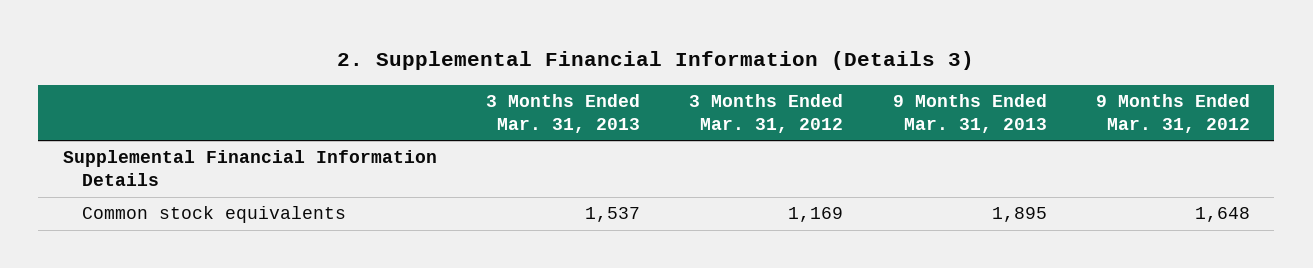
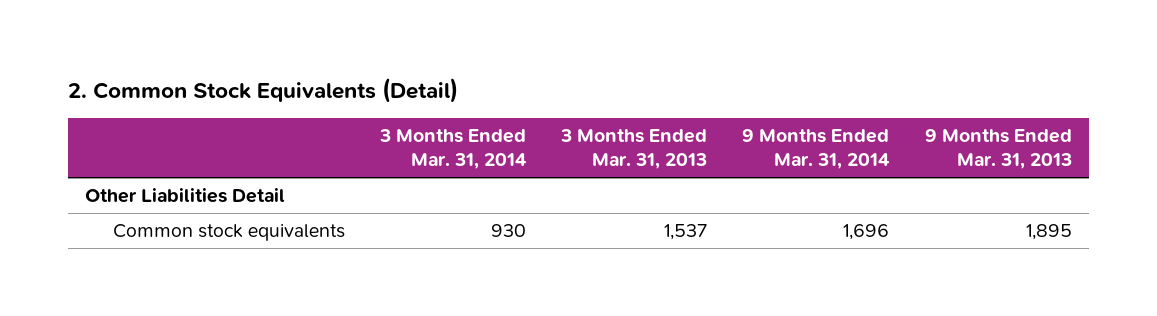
- 2. Supplemental Financial Information (Details 3)
+ 2. Common Stock Equivalents (Detail)
- | 3 Months Ended Mar. 31, 2013 | 3 Months Ended Mar. 31, 2012 | 9 Months Ended Mar. 31, 2013 | 9 Months Ended Mar. 31, 2012
+ | 3 Months Ended Mar. 31, 2014 | 3 Months Ended Mar. 31, 2013 | 9 Months Ended Mar. 31, 2014 | 9 Months Ended Mar. 31, 2013
- Supplemental Financial Information Details
+ Other Liabilities Detail

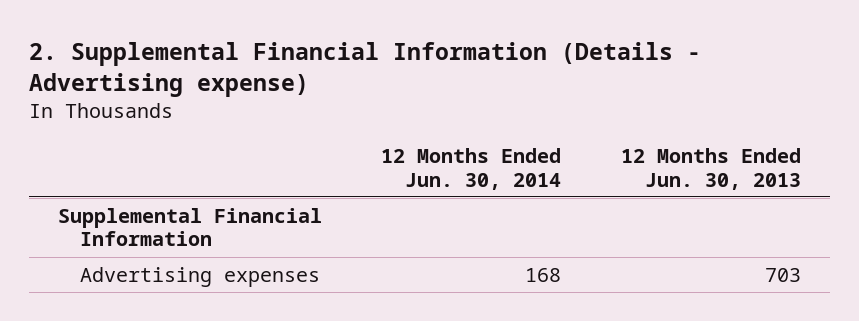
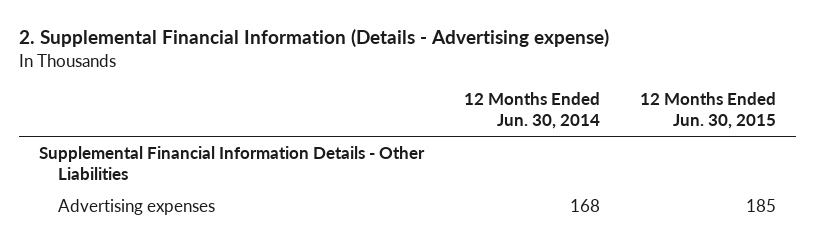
- | 12 Months Ended Jun. 30, 2014 | 12 Months Ended Jun. 30, 2013
+ | 12 Months Ended Jun. 30, 2014 | 12 Months Ended Jun. 30, 2015
- Supplemental Financial Information
+ Supplemental Financial Information Details - Other Liabilities

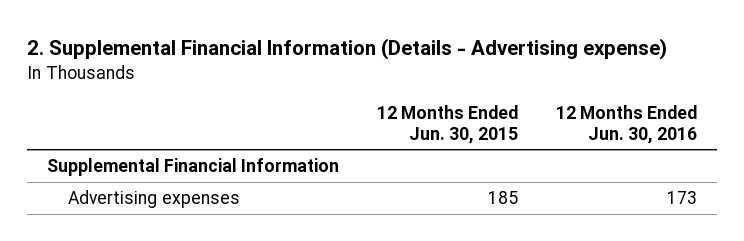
- | 12 Months Ended Jun. 30, 2014 | 12 Months Ended Jun. 30, 2015
+ | 12 Months Ended Jun. 30, 2015 | 12 Months Ended Jun. 30, 2016
- Supplemental Financial Information Details - Other Liabilities
+ Supplemental Financial Information

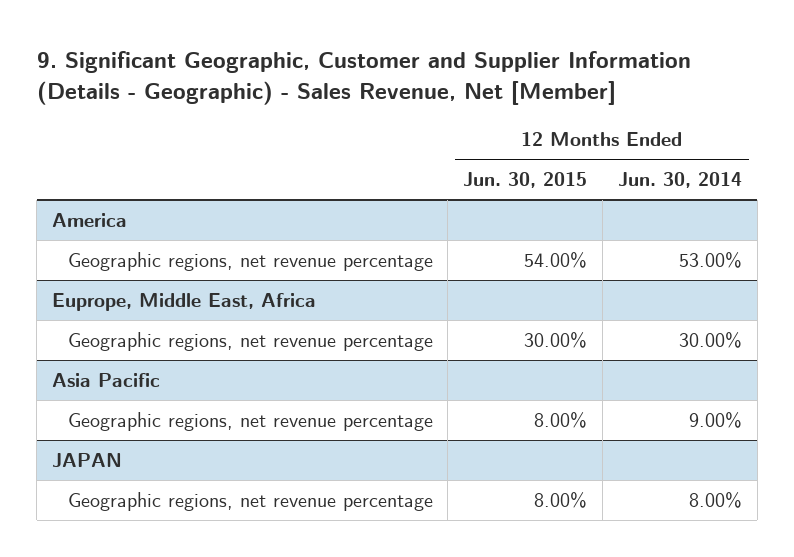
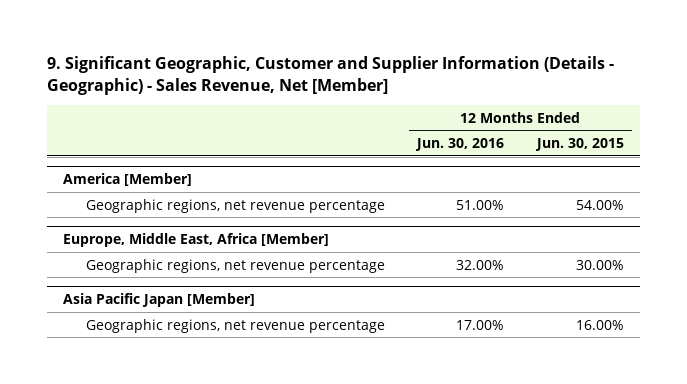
- | 12 Months Ended Jun. 30, 2015 | 12 Months Ended Jun. 30, 2014
+ | 12 Months Ended Jun. 30, 2016 | 12 Months Ended Jun. 30, 2015
- America
+ America [Member]
- Euprope, Middle East, Africa
+ Euprope, Middle East, Africa [Member]
- Asia Pacific
- Geographic regions, net revenue percentage | 8.00% | 9.00%
- JAPAN
- Geographic regions, net revenue percentage | 8.00% | 8.00%
+ Asia Pacific Japan [Member]
+ Geographic regions, net revenue percentage | 17.00% | 16.00%

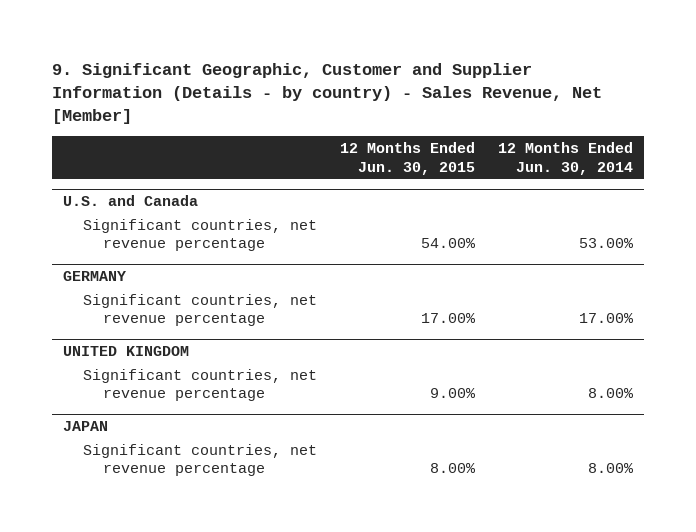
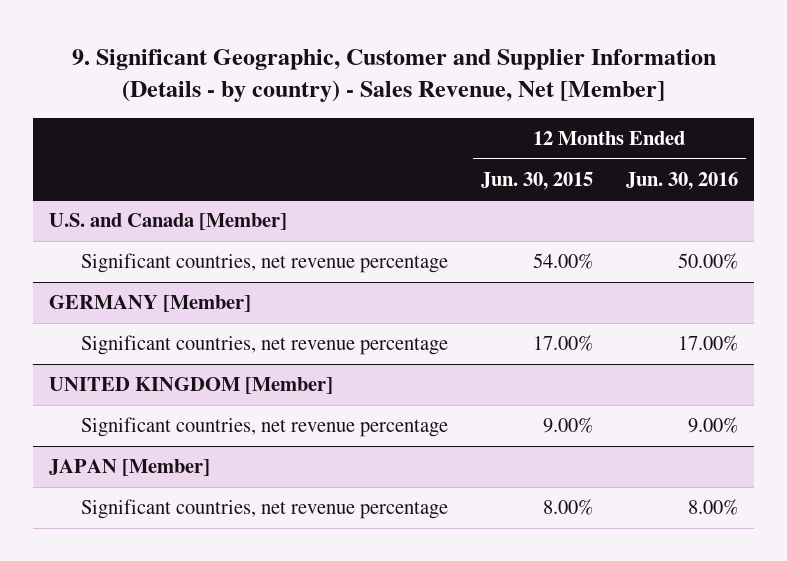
- | 12 Months Ended Jun. 30, 2015 | 12 Months Ended Jun. 30, 2014
+ | 12 Months Ended Jun. 30, 2015 | 12 Months Ended Jun. 30, 2016
- U.S. and Canada
+ U.S. and Canada [Member]
- GERMANY
+ GERMANY [Member]
- UNITED KINGDOM
+ UNITED KINGDOM [Member]
- JAPAN
+ JAPAN [Member]

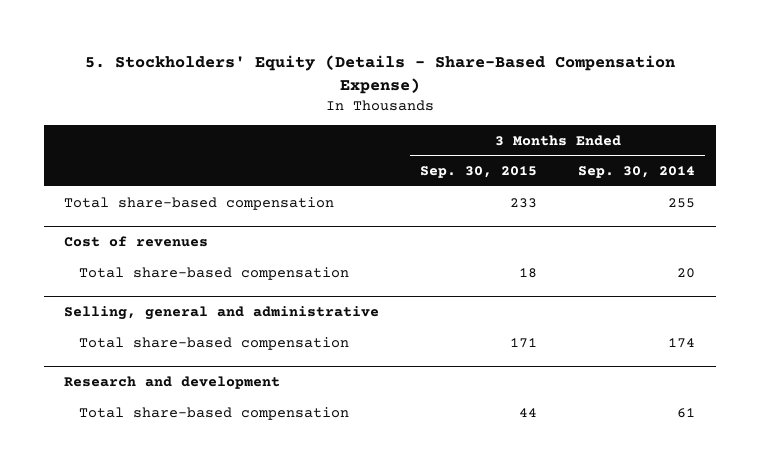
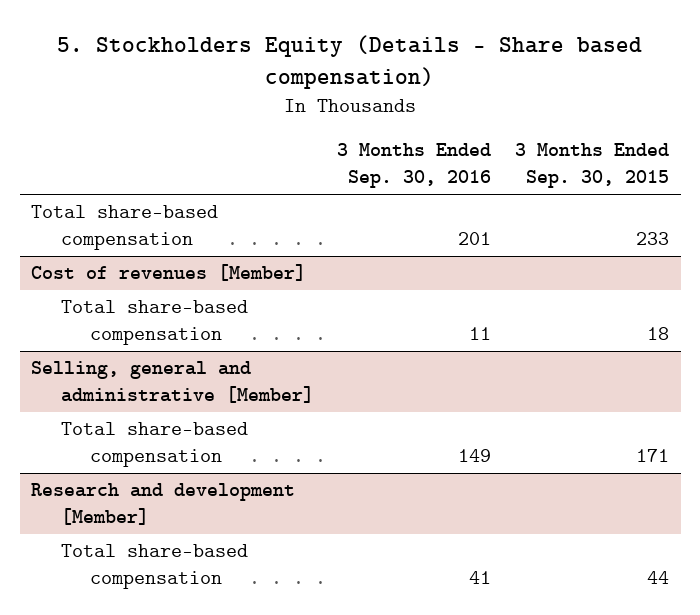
- 5. Stockholders' Equity (Details - Share-Based Compensation Expense)
+ 5. Stockholders Equity (Details - Share based compensation)
- | 3 Months Ended Sep. 30, 2015 | 3 Months Ended Sep. 30, 2014
+ | 3 Months Ended Sep. 30, 2016 | 3 Months Ended Sep. 30, 2015
- Cost of revenues
+ Cost of revenues [Member]
- Selling, general and administrative
+ Selling, general and administrative [Member]
- Research and development
+ Research and development [Member]

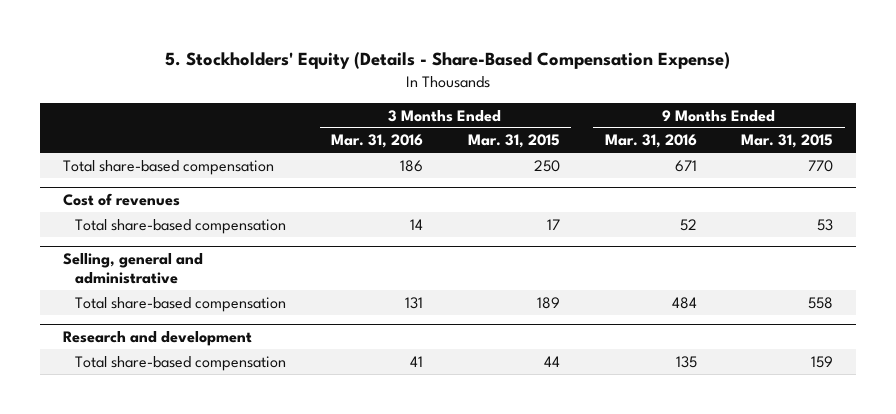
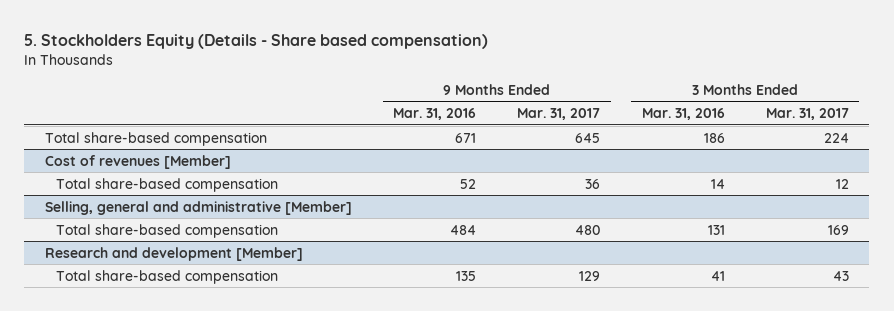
- 5. Stockholders' Equity (Details - Share-Based Compensation Expense)
+ 5. Stockholders Equity (Details - Share based compensation)
- | 3 Months Ended Mar. 31, 2016 | 3 Months Ended Mar. 31, 2015 | 9 Months Ended Mar. 31, 2016 | 9 Months Ended Mar. 31, 2015
+ | 9 Months Ended Mar. 31, 2016 | 9 Months Ended Mar. 31, 2017 | 3 Months Ended Mar. 31, 2016 | 3 Months Ended Mar. 31, 2017
- Cost of revenues
+ Cost of revenues [Member]
- Selling, general and administrative
+ Selling, general and administrative [Member]
- Research and development
+ Research and development [Member]

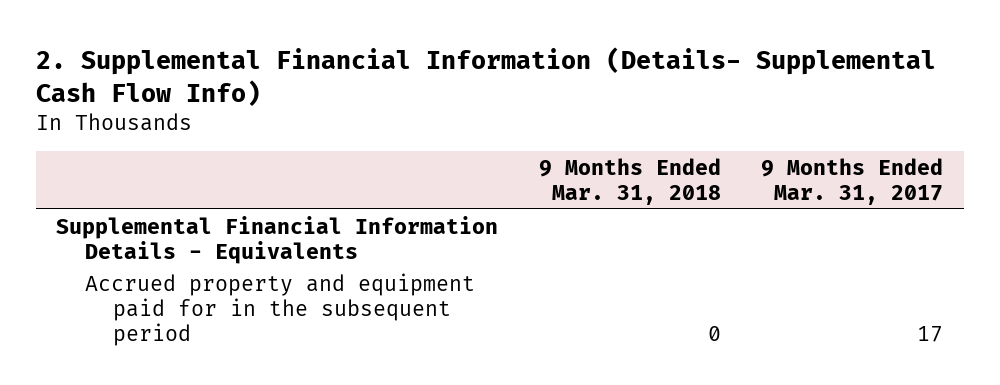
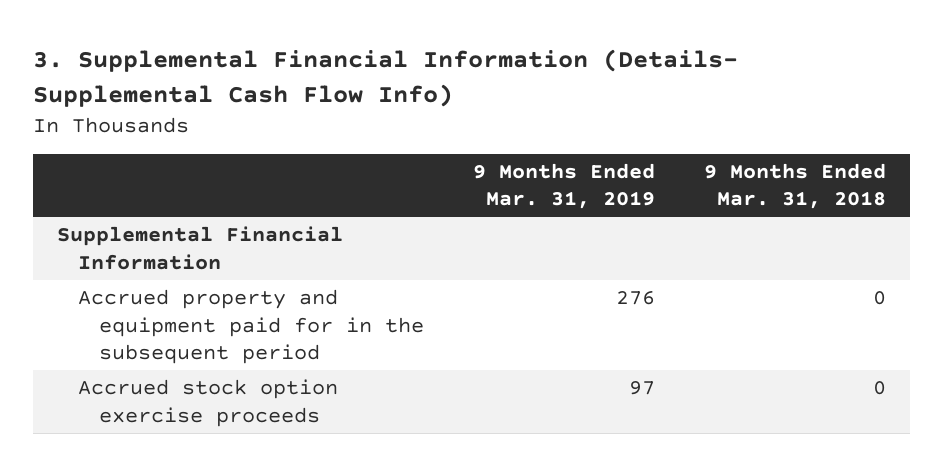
- 2. Supplemental Financial Information (Details- Supplemental Cash Flow Info)
+ 3. Supplemental Financial Information (Details- Supplemental Cash Flow Info)
- | 9 Months Ended Mar. 31, 2018 | 9 Months Ended Mar. 31, 2017
+ | 9 Months Ended Mar. 31, 2019 | 9 Months Ended Mar. 31, 2018
- Supplemental Financial Information Details - Equivalents
+ Supplemental Financial Information
+ Accrued stock option exercise proceeds | 97 | 0

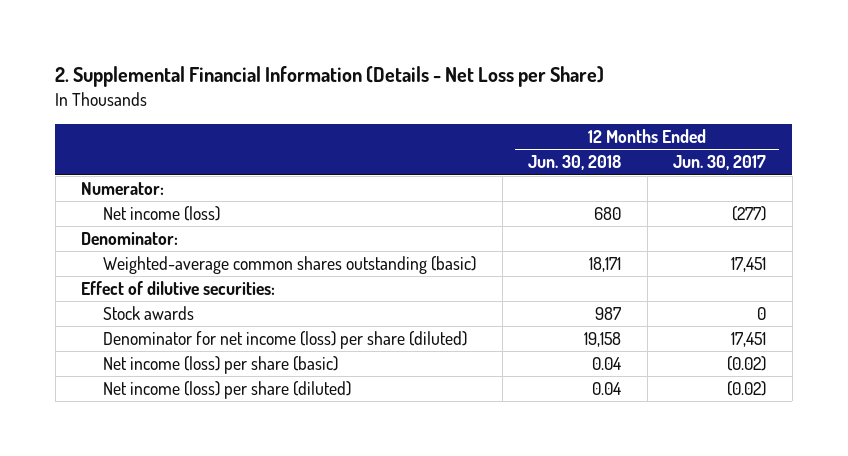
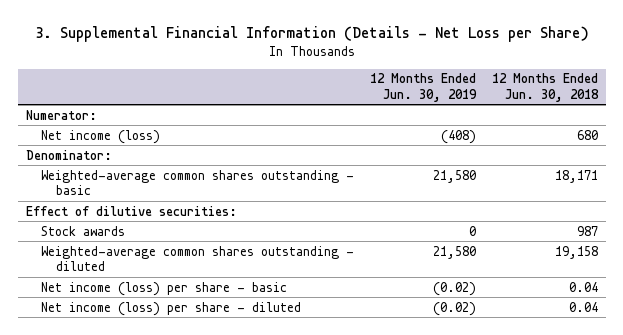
- 2. Supplemental Financial Information (Details - Net Loss per Share)
+ 3. Supplemental Financial Information (Details - Net Loss per Share)
- | 12 Months Ended Jun. 30, 2018 | 12 Months Ended Jun. 30, 2017
+ | 12 Months Ended Jun. 30, 2019 | 12 Months Ended Jun. 30, 2018
- Weighted-average common shares outstanding (basic) | 18,171 | 17,451
+ Weighted-average common shares outstanding - basic | 21,580 | 18,171
- Denominator for net income (loss) per share (diluted) | 19,158 | 17,451
- Net income (loss) per share (basic) | 0.04 | (0.02)
- Net income (loss) per share (diluted) | 0.04 | (0.02)
+ Weighted-average common shares outstanding - diluted | 21,580 | 19,158
+ Net income (loss) per share - basic | (0.02) | 0.04
+ Net income (loss) per share - diluted | (0.02) | 0.04

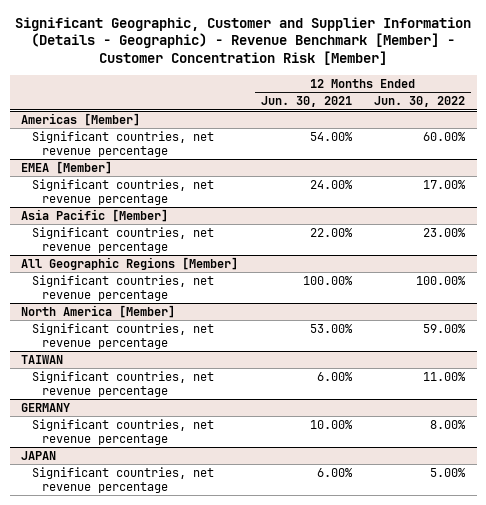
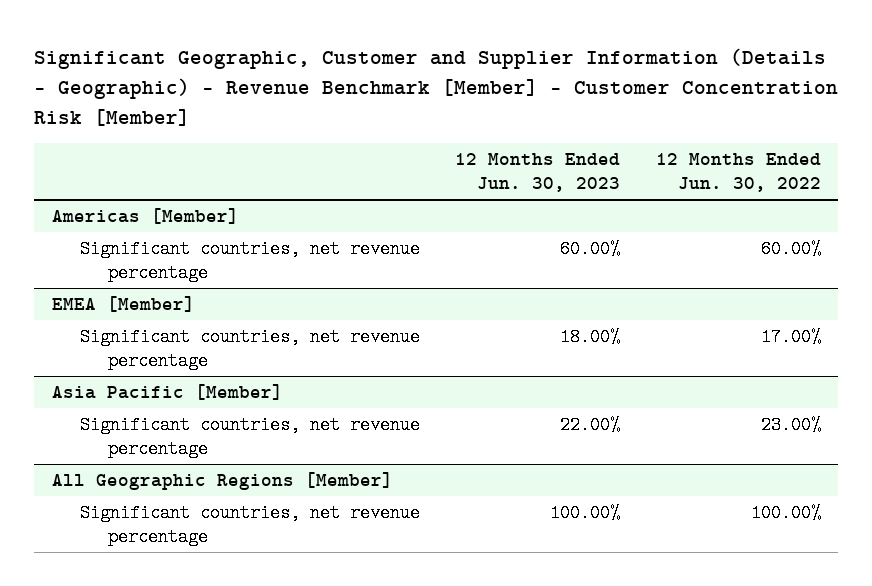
- | 12 Months Ended Jun. 30, 2021 | 12 Months Ended Jun. 30, 2022
+ | 12 Months Ended Jun. 30, 2023 | 12 Months Ended Jun. 30, 2022
- North America [Member]
- Significant countries, net revenue percentage | 53.00% | 59.00%
- TAIWAN
- Significant countries, net revenue percentage | 6.00% | 11.00%
- GERMANY
- Significant countries, net revenue percentage | 10.00% | 8.00%
- JAPAN
- Significant countries, net revenue percentage | 6.00% | 5.00%

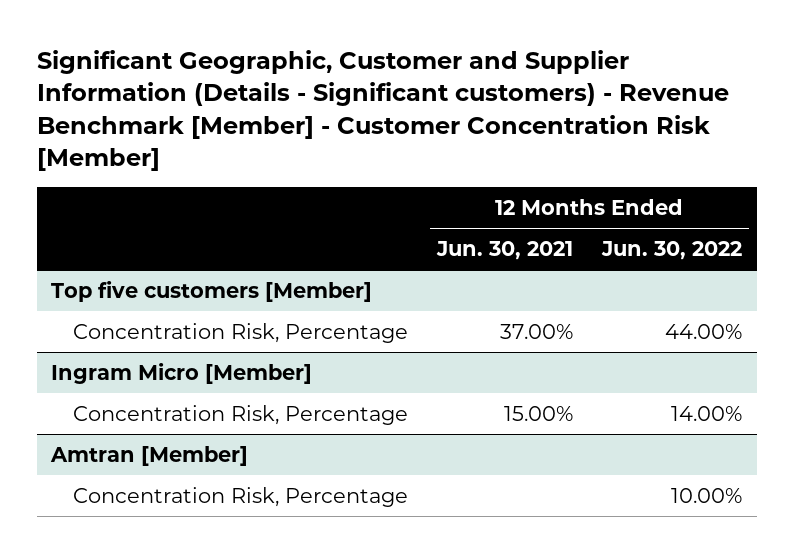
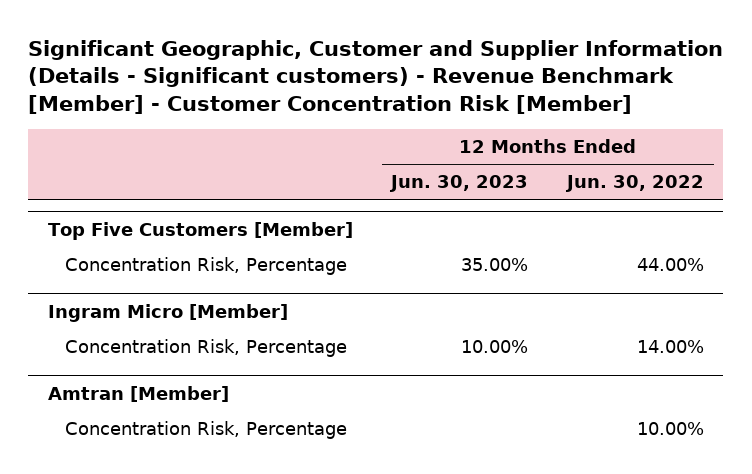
- | 12 Months Ended Jun. 30, 2021 | 12 Months Ended Jun. 30, 2022
+ | 12 Months Ended Jun. 30, 2023 | 12 Months Ended Jun. 30, 2022
- Top five customers [Member]
+ Top Five Customers [Member]

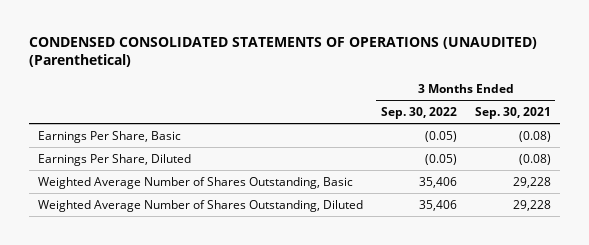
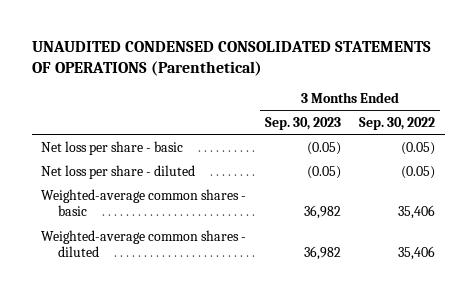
- CONDENSED CONSOLIDATED STATEMENTS OF OPERATIONS (UNAUDITED) (Parenthetical)
+ UNAUDITED CONDENSED CONSOLIDATED STATEMENTS OF OPERATIONS (Parenthetical)
- | 3 Months Ended Sep. 30, 2022 | 3 Months Ended Sep. 30, 2021
+ | 3 Months Ended Sep. 30, 2023 | 3 Months Ended Sep. 30, 2022
- Earnings Per Share, Basic | (0.05) | (0.08)
- Earnings Per Share, Diluted | (0.05) | (0.08)
- Weighted Average Number of Shares Outstanding, Basic | 35,406 | 29,228
- Weighted Average Number of Shares Outstanding, Diluted | 35,406 | 29,228
+ Net loss per share - basic | (0.05) | (0.05)
+ Net loss per share - diluted | (0.05) | (0.05)
+ Weighted-average common shares - basic | 36,982 | 35,406
+ Weighted-average common shares - diluted | 36,982 | 35,406

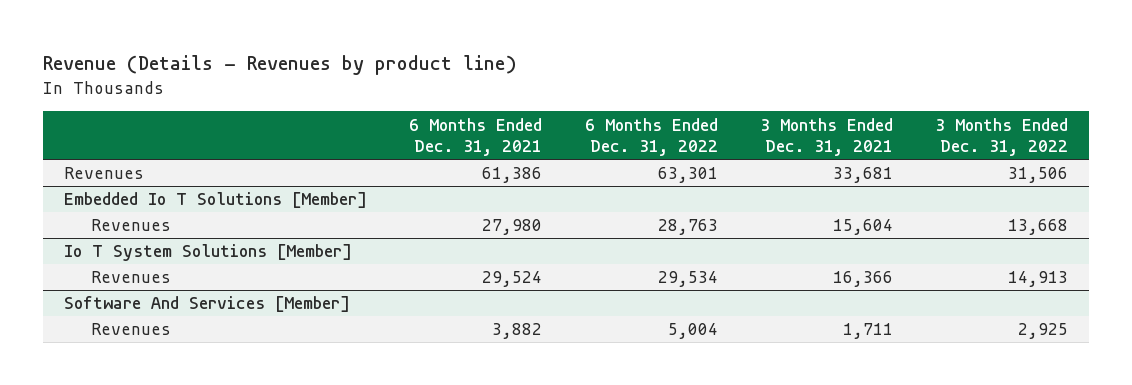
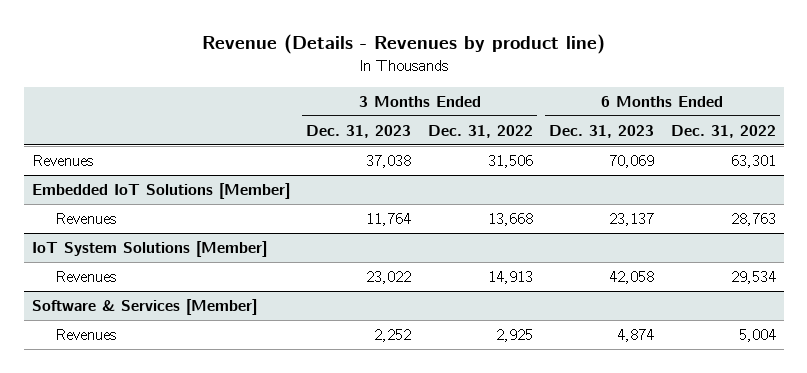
- | 6 Months Ended Dec. 31, 2021 | 6 Months Ended Dec. 31, 2022 | 3 Months Ended Dec. 31, 2021 | 3 Months Ended Dec. 31, 2022
+ | 3 Months Ended Dec. 31, 2023 | 3 Months Ended Dec. 31, 2022 | 6 Months Ended Dec. 31, 2023 | 6 Months Ended Dec. 31, 2022
- Embedded Io T Solutions [Member]
+ Embedded IoT Solutions [Member]
- Io T System Solutions [Member]
+ IoT System Solutions [Member]
- Software And Services [Member]
+ Software & Services [Member]

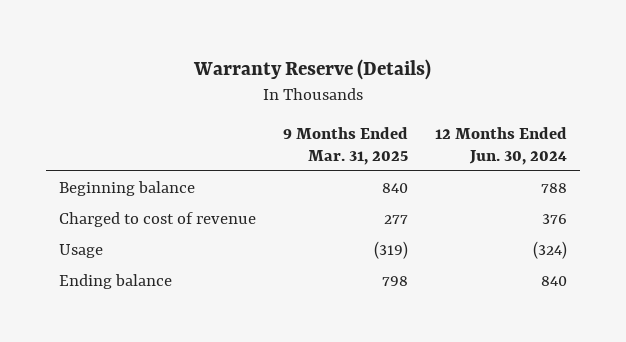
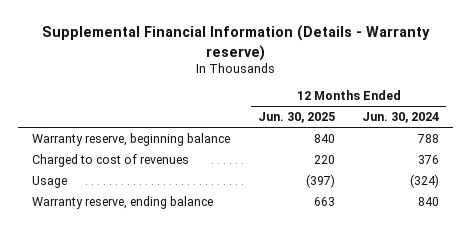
- Warranty Reserve (Details)
+ Supplemental Financial Information (Details - Warranty reserve)
- | 9 Months Ended Mar. 31, 2025 | 12 Months Ended Jun. 30, 2024
+ | 12 Months Ended Jun. 30, 2025 | 12 Months Ended Jun. 30, 2024
- Beginning balance | 840 | 788
- Charged to cost of revenue | 277 | 376
+ Warranty reserve, beginning balance | 840 | 788
+ Charged to cost of revenues | 220 | 376
- Ending balance | 798 | 840
+ Warranty reserve, ending balance | 663 | 840

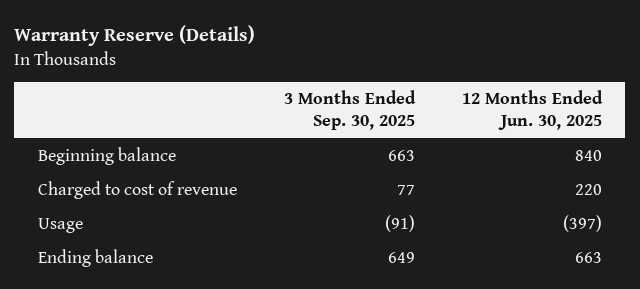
- Supplemental Financial Information (Details - Warranty reserve)
+ Warranty Reserve (Details)
- | 12 Months Ended Jun. 30, 2025 | 12 Months Ended Jun. 30, 2024
+ | 3 Months Ended Sep. 30, 2025 | 12 Months Ended Jun. 30, 2025
- Warranty reserve, beginning balance | 840 | 788
- Charged to cost of revenues | 220 | 376
+ Beginning balance | 663 | 840
+ Charged to cost of revenue | 77 | 220
- Warranty reserve, ending balance | 663 | 840
+ Ending balance | 649 | 663

